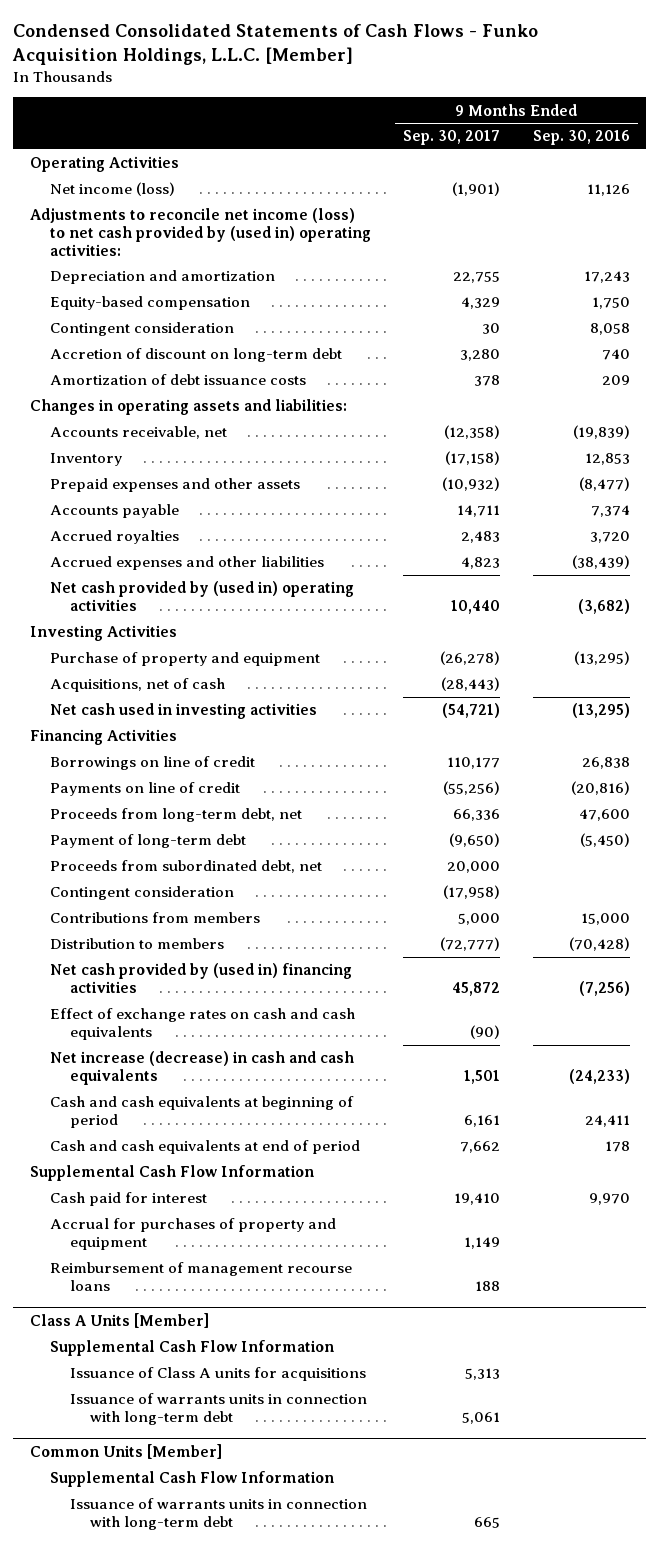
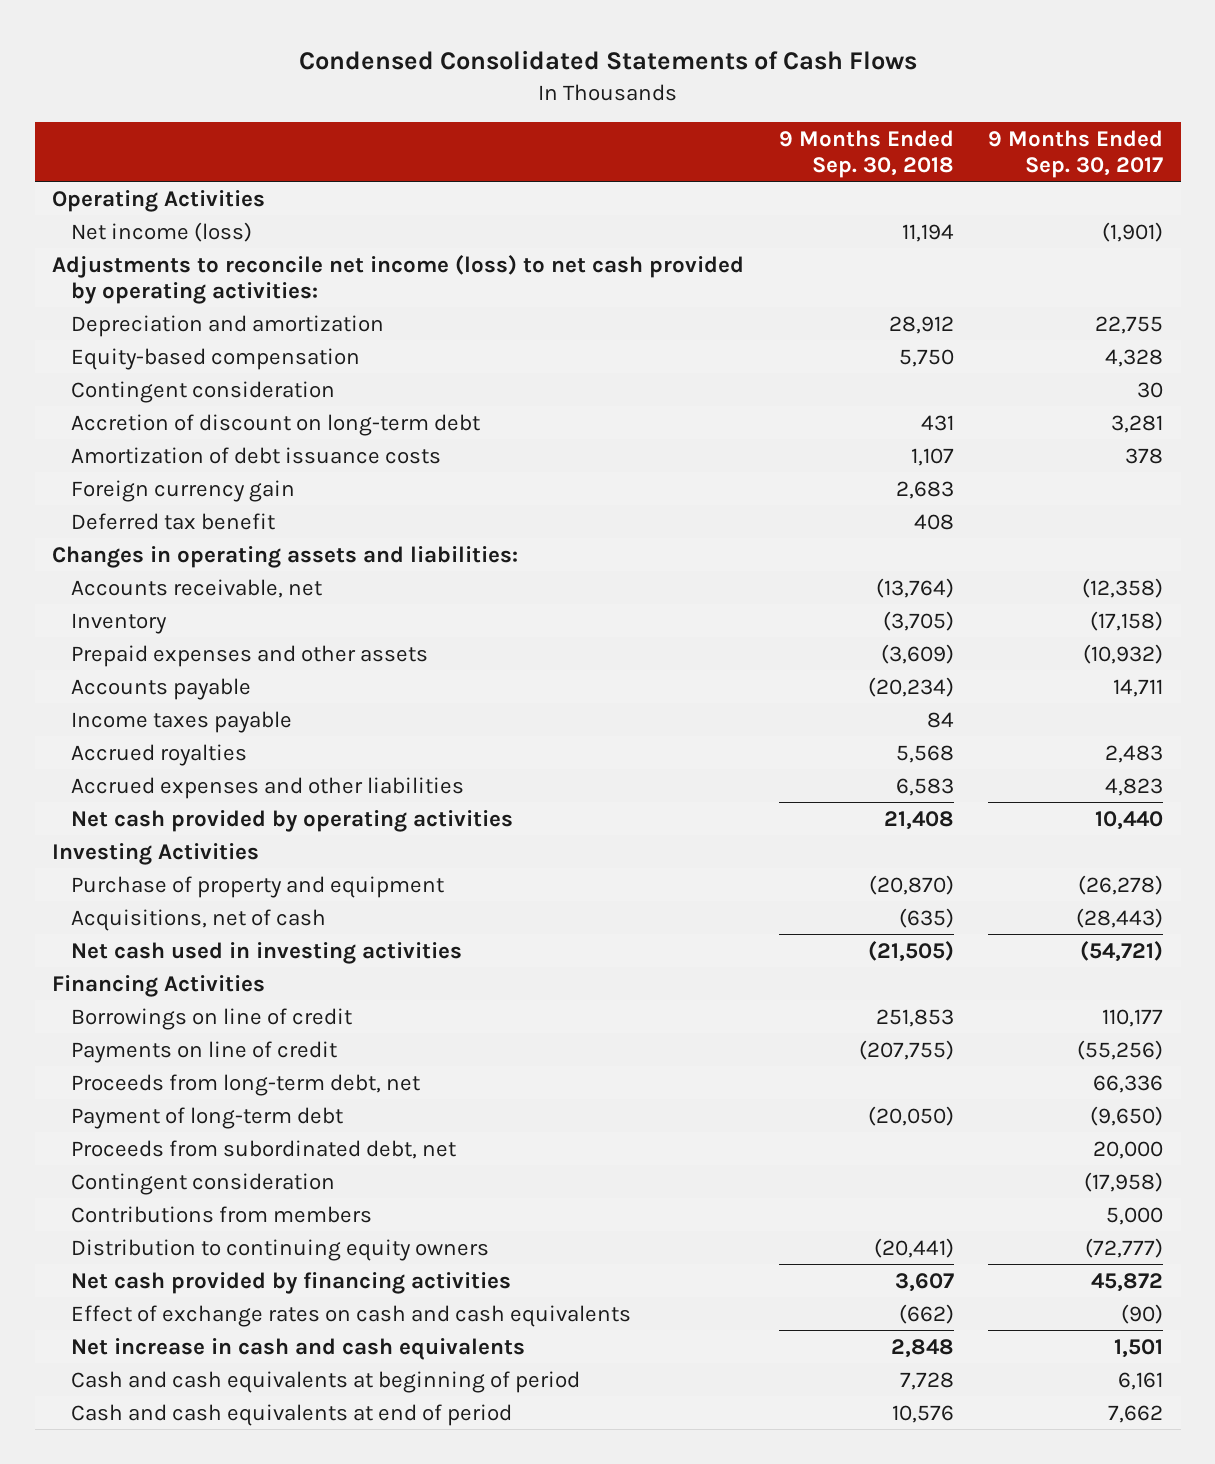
- Condensed Consolidated Statements of Cash Flows - Funko Acquisition Holdings, L.L.C. [Member]
+ Condensed Consolidated Statements of Cash Flows
- | 9 Months Ended Sep. 30, 2017 | 9 Months Ended Sep. 30, 2016
+ | 9 Months Ended Sep. 30, 2018 | 9 Months Ended Sep. 30, 2017
- Adjustments to reconcile net income (loss) to net cash provided by (used in) operating activities:
+ Adjustments to reconcile net income (loss) to net cash provided by operating activities:
- Equity-based compensation | 4,329 | 1,750
+ Equity-based compensation | 5,750 | 4,328
- Accretion of discount on long-term debt | 3,280 | 740
+ Accretion of discount on long-term debt | 431 | 3,281
+ Foreign currency gain | 2,683 |
+ Deferred tax benefit | 408 |
+ Income taxes payable | 84 |
- Net cash provided by (used in) operating activities | 10,440 | (3,682)
+ Net cash provided by operating activities | 21,408 | 10,440
- Distribution to members | (72,777) | (70,428)
- Net cash provided by (used in) financing activities | 45,872 | (7,256)
+ Distribution to continuing equity owners | (20,441) | (72,777)
+ Net cash provided by financing activities | 3,607 | 45,872
- Net increase (decrease) in cash and cash equivalents | 1,501 | (24,233)
+ Net increase in cash and cash equivalents | 2,848 | 1,501
- Supplemental Cash Flow Information
- Cash paid for interest | 19,410 | 9,970
- Accrual for purchases of property and equipment | 1,149 |
- Reimbursement of management recourse loans | 188 |
- Class A Units [Member]
- Supplemental Cash Flow Information
- Issuance of Class A units for acquisitions | 5,313 |
- Issuance of warrants units in connection with long-term debt | 5,061 |
- Common Units [Member]
- Supplemental Cash Flow Information
- Issuance of warrants units in connection with long-term debt | 665 |

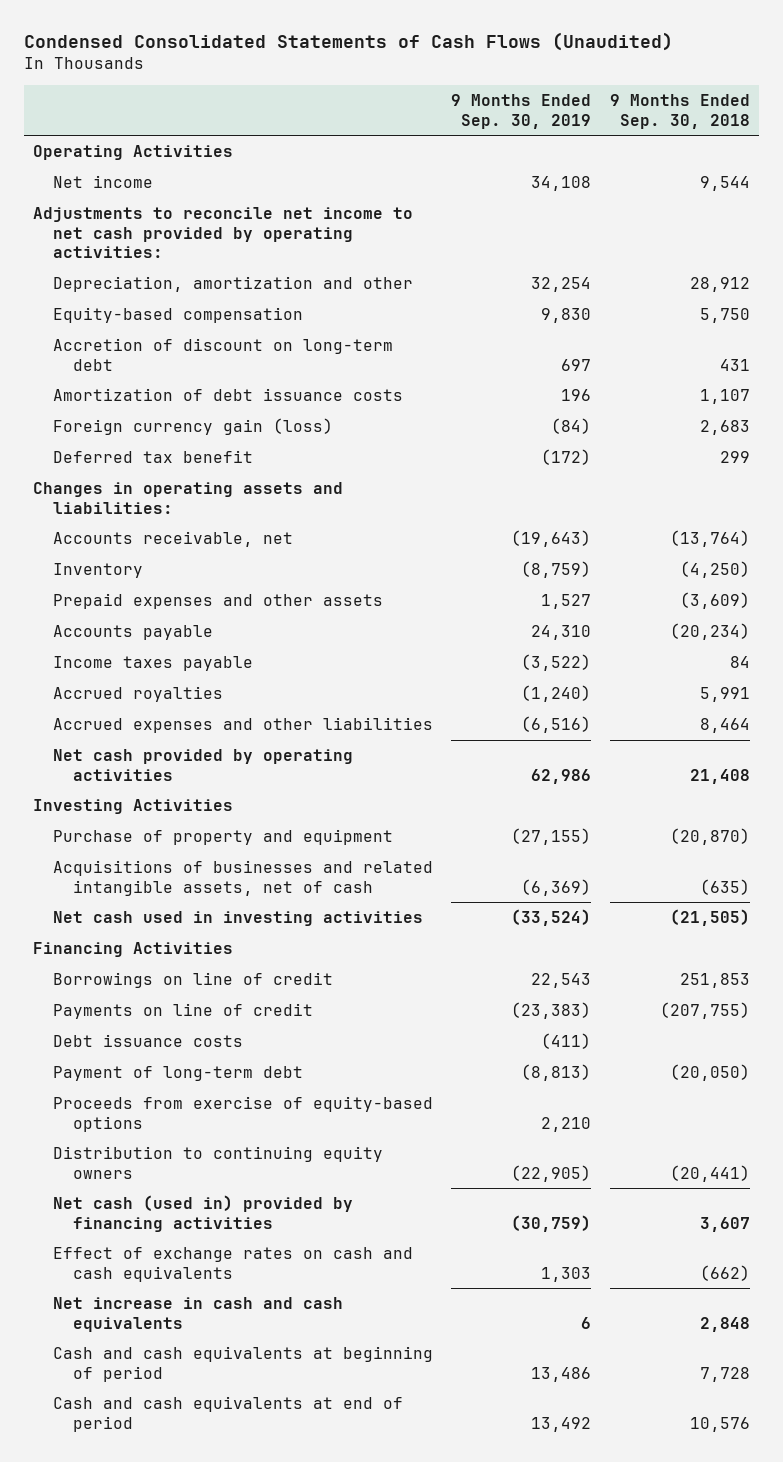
- Condensed Consolidated Statements of Cash Flows
+ Condensed Consolidated Statements of Cash Flows (Unaudited)
- | 9 Months Ended Sep. 30, 2018 | 9 Months Ended Sep. 30, 2017
+ | 9 Months Ended Sep. 30, 2019 | 9 Months Ended Sep. 30, 2018
- Net income (loss) | 11,194 | (1,901)
- Adjustments to reconcile net income (loss) to net cash provided by operating activities:
- Depreciation and amortization | 28,912 | 22,755
+ Net income | 34,108 | 9,544
+ Adjustments to reconcile net income to net cash provided by operating activities:
+ Depreciation, amortization and other | 32,254 | 28,912
- Contingent consideration | | 30
- Foreign currency gain | 2,683 |
- Deferred tax benefit | 408 |
+ Foreign currency gain (loss) | (84) | 2,683
+ Deferred tax benefit | (172) | 299
- Inventory | (3,705) | (17,158)
+ Inventory | (8,759) | (4,250)
- Accrued royalties | 5,568 | 2,483
- Accrued expenses and other liabilities | 6,583 | 4,823
+ Accrued royalties | (1,240) | 5,991
+ Accrued expenses and other liabilities | (6,516) | 8,464
- Acquisitions, net of cash | (635) | (28,443)
+ Acquisitions of businesses and related intangible assets, net of cash | (6,369) | (635)
- Proceeds from long-term debt, net | | 66,336
+ Debt issuance costs | (411) |
- Proceeds from subordinated debt, net | | 20,000
- Contingent consideration | | (17,958)
- Contributions from members | | 5,000
+ Proceeds from exercise of equity-based options | 2,210 |
- Net cash provided by financing activities | 3,607 | 45,872
+ Net cash (used in) provided by financing activities | (30,759) | 3,607

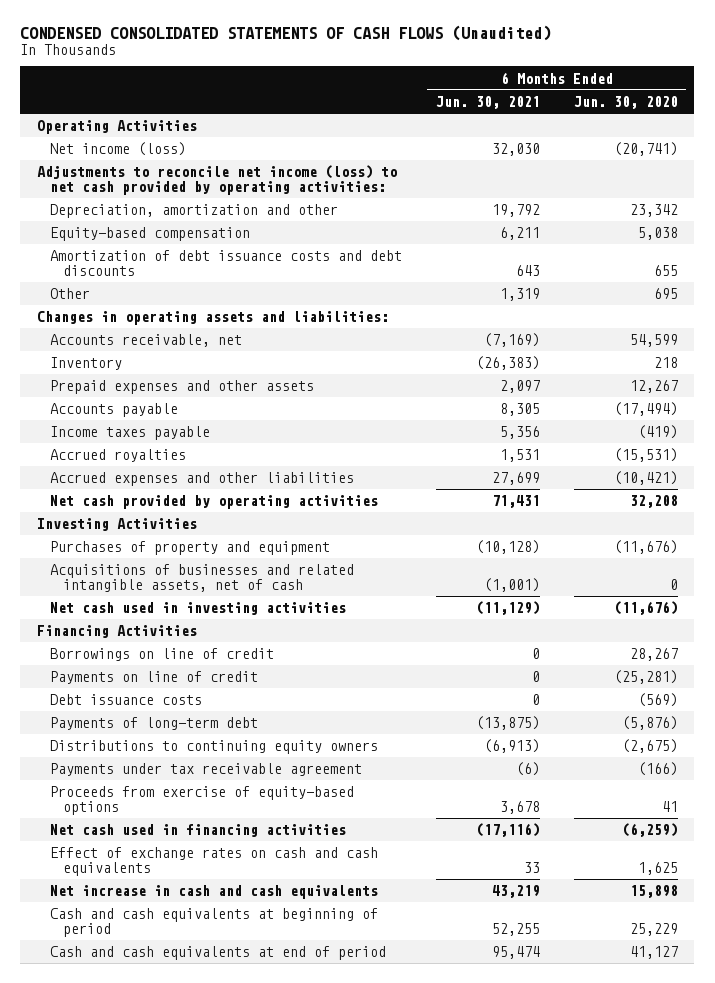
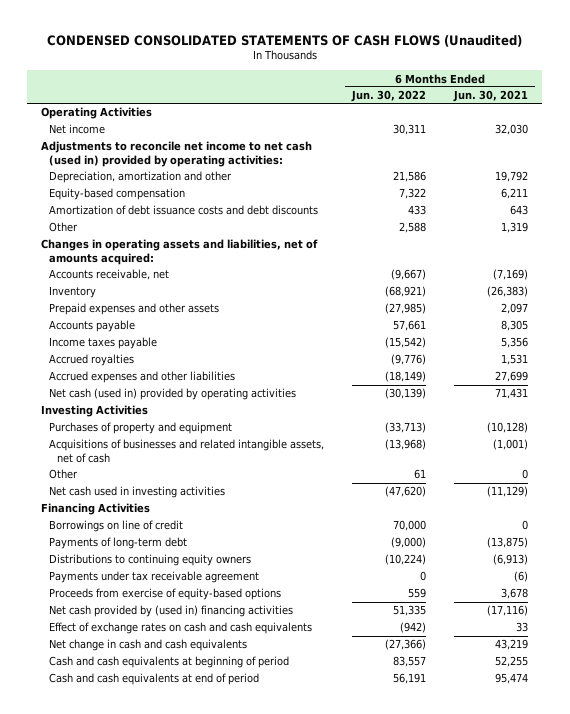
- | 6 Months Ended Jun. 30, 2021 | 6 Months Ended Jun. 30, 2020
+ | 6 Months Ended Jun. 30, 2022 | 6 Months Ended Jun. 30, 2021
- Net income (loss) | 32,030 | (20,741)
- Adjustments to reconcile net income (loss) to net cash provided by operating activities:
+ Net income | 30,311 | 32,030
+ Adjustments to reconcile net income to net cash (used in) provided by operating activities:
- Changes in operating assets and liabilities:
+ Changes in operating assets and liabilities, net of amounts acquired:
- Net cash provided by operating activities | 71,431 | 32,208
+ Net cash (used in) provided by operating activities | (30,139) | 71,431
+ Other | 61 | 0
- Payments on line of credit | 0 | (25,281)
- Debt issuance costs | 0 | (569)
- Net cash used in financing activities | (17,116) | (6,259)
+ Net cash provided by (used in) financing activities | 51,335 | (17,116)
- Net increase in cash and cash equivalents | 43,219 | 15,898
+ Net change in cash and cash equivalents | (27,366) | 43,219

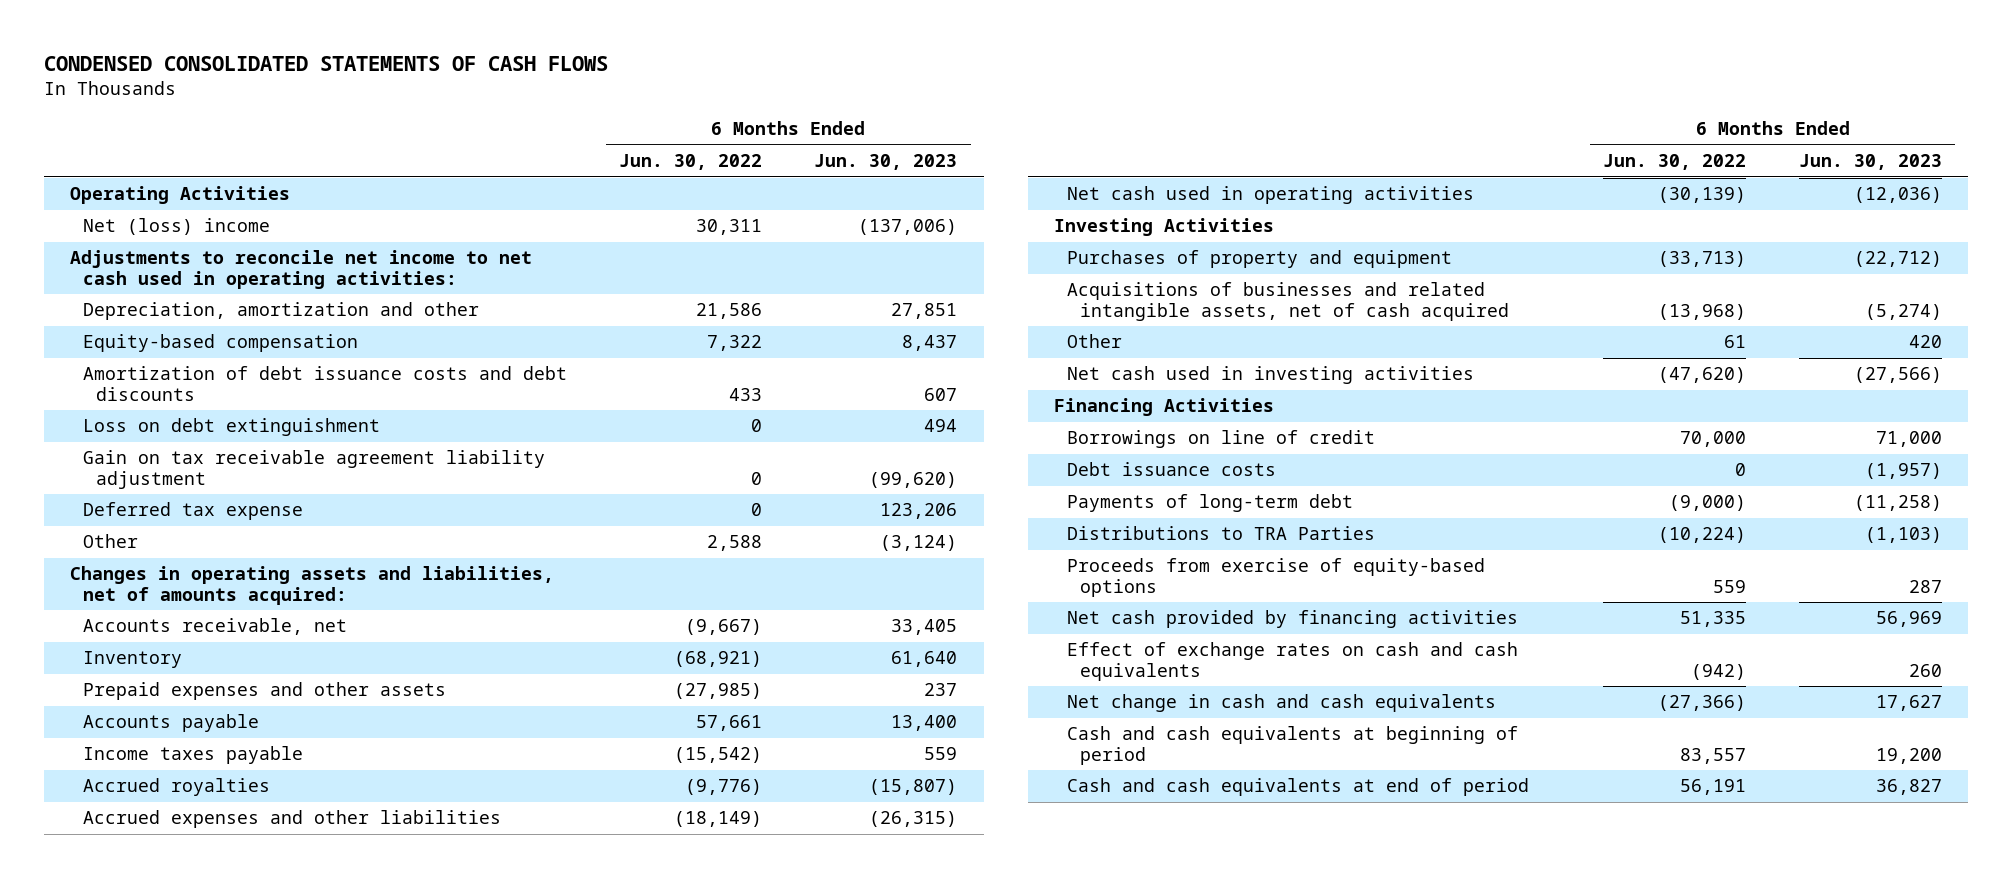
- CONDENSED CONSOLIDATED STATEMENTS OF CASH FLOWS (Unaudited)
+ CONDENSED CONSOLIDATED STATEMENTS OF CASH FLOWS
- | 6 Months Ended Jun. 30, 2022 | 6 Months Ended Jun. 30, 2021
+ | 6 Months Ended Jun. 30, 2022 | 6 Months Ended Jun. 30, 2023
- Net income | 30,311 | 32,030
- Adjustments to reconcile net income to net cash (used in) provided by operating activities:
+ Net (loss) income | 30,311 | (137,006)
+ Adjustments to reconcile net income to net cash used in operating activities:
+ Loss on debt extinguishment | 0 | 494
+ Gain on tax receivable agreement liability adjustment | 0 | (99,620)
+ Deferred tax expense | 0 | 123,206
- Net cash (used in) provided by operating activities | (30,139) | 71,431
+ Net cash used in operating activities | (30,139) | (12,036)
- Acquisitions of businesses and related intangible assets, net of cash | (13,968) | (1,001)
+ Acquisitions of businesses and related intangible assets, net of cash acquired | (13,968) | (5,274)
+ Debt issuance costs | 0 | (1,957)
- Distributions to continuing equity owners | (10,224) | (6,913)
- Payments under tax receivable agreement | 0 | (6)
+ Distributions to TRA Parties | (10,224) | (1,103)
- Net cash provided by (used in) financing activities | 51,335 | (17,116)
+ Net cash provided by financing activities | 51,335 | 56,969

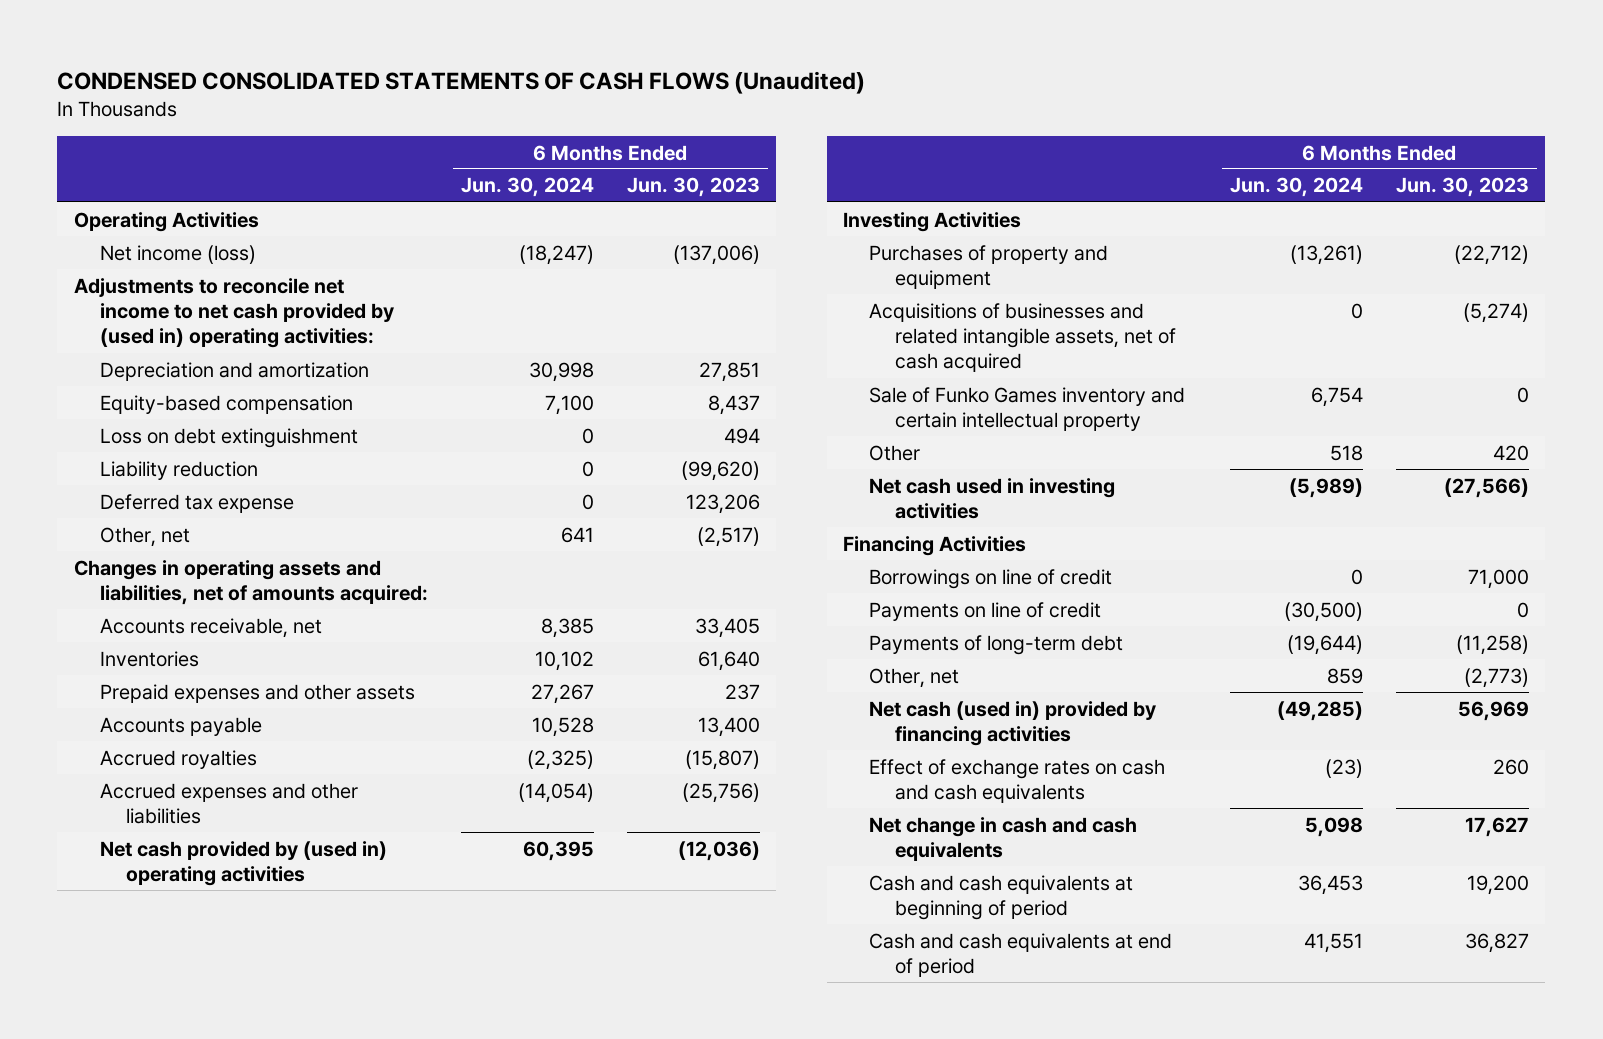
- CONDENSED CONSOLIDATED STATEMENTS OF CASH FLOWS
+ CONDENSED CONSOLIDATED STATEMENTS OF CASH FLOWS (Unaudited)
- | 6 Months Ended Jun. 30, 2022 | 6 Months Ended Jun. 30, 2023
+ | 6 Months Ended Jun. 30, 2024 | 6 Months Ended Jun. 30, 2023
- Net (loss) income | 30,311 | (137,006)
- Adjustments to reconcile net income to net cash used in operating activities:
- Depreciation, amortization and other | 21,586 | 27,851
+ Net income (loss) | (18,247) | (137,006)
+ Adjustments to reconcile net income to net cash provided by (used in) operating activities:
+ Depreciation and amortization | 30,998 | 27,851
- Amortization of debt issuance costs and debt discounts | 433 | 607
- Gain on tax receivable agreement liability adjustment | 0 | (99,620)
+ Liability reduction | 0 | (99,620)
- Other | 2,588 | (3,124)
+ Other, net | 641 | (2,517)
- Inventory | (68,921) | 61,640
+ Inventories | 10,102 | 61,640
- Income taxes payable | (15,542) | 559
- Accrued expenses and other liabilities | (18,149) | (26,315)
- Net cash used in operating activities | (30,139) | (12,036)
+ Accrued expenses and other liabilities | (14,054) | (25,756)
+ Net cash provided by (used in) operating activities | 60,395 | (12,036)
+ Sale of Funko Games inventory and certain intellectual property | 6,754 | 0
- Debt issuance costs | 0 | (1,957)
+ Payments on line of credit | (30,500) | 0
- Distributions to TRA Parties | (10,224) | (1,103)
- Proceeds from exercise of equity-based options | 559 | 287
- Net cash provided by financing activities | 51,335 | 56,969
+ Other, net | 859 | (2,773)
+ Net cash (used in) provided by financing activities | (49,285) | 56,969

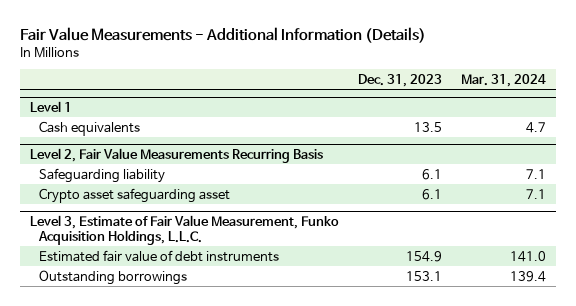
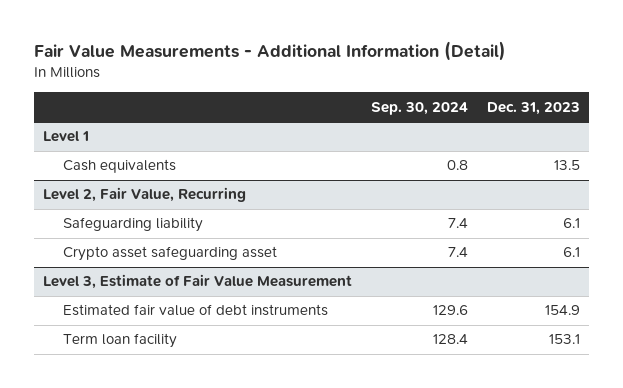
- Fair Value Measurements - Additional Information (Details)
+ Fair Value Measurements - Additional Information (Detail)
- | Dec. 31, 2023 | Mar. 31, 2024
+ | Sep. 30, 2024 | Dec. 31, 2023
- Level 2, Fair Value Measurements Recurring Basis
+ Level 2, Fair Value, Recurring
- Level 3, Estimate of Fair Value Measurement, Funko Acquisition Holdings, L.L.C.
+ Level 3, Estimate of Fair Value Measurement
- Outstanding borrowings | 153.1 | 139.4
+ Term loan facility | 128.4 | 153.1

